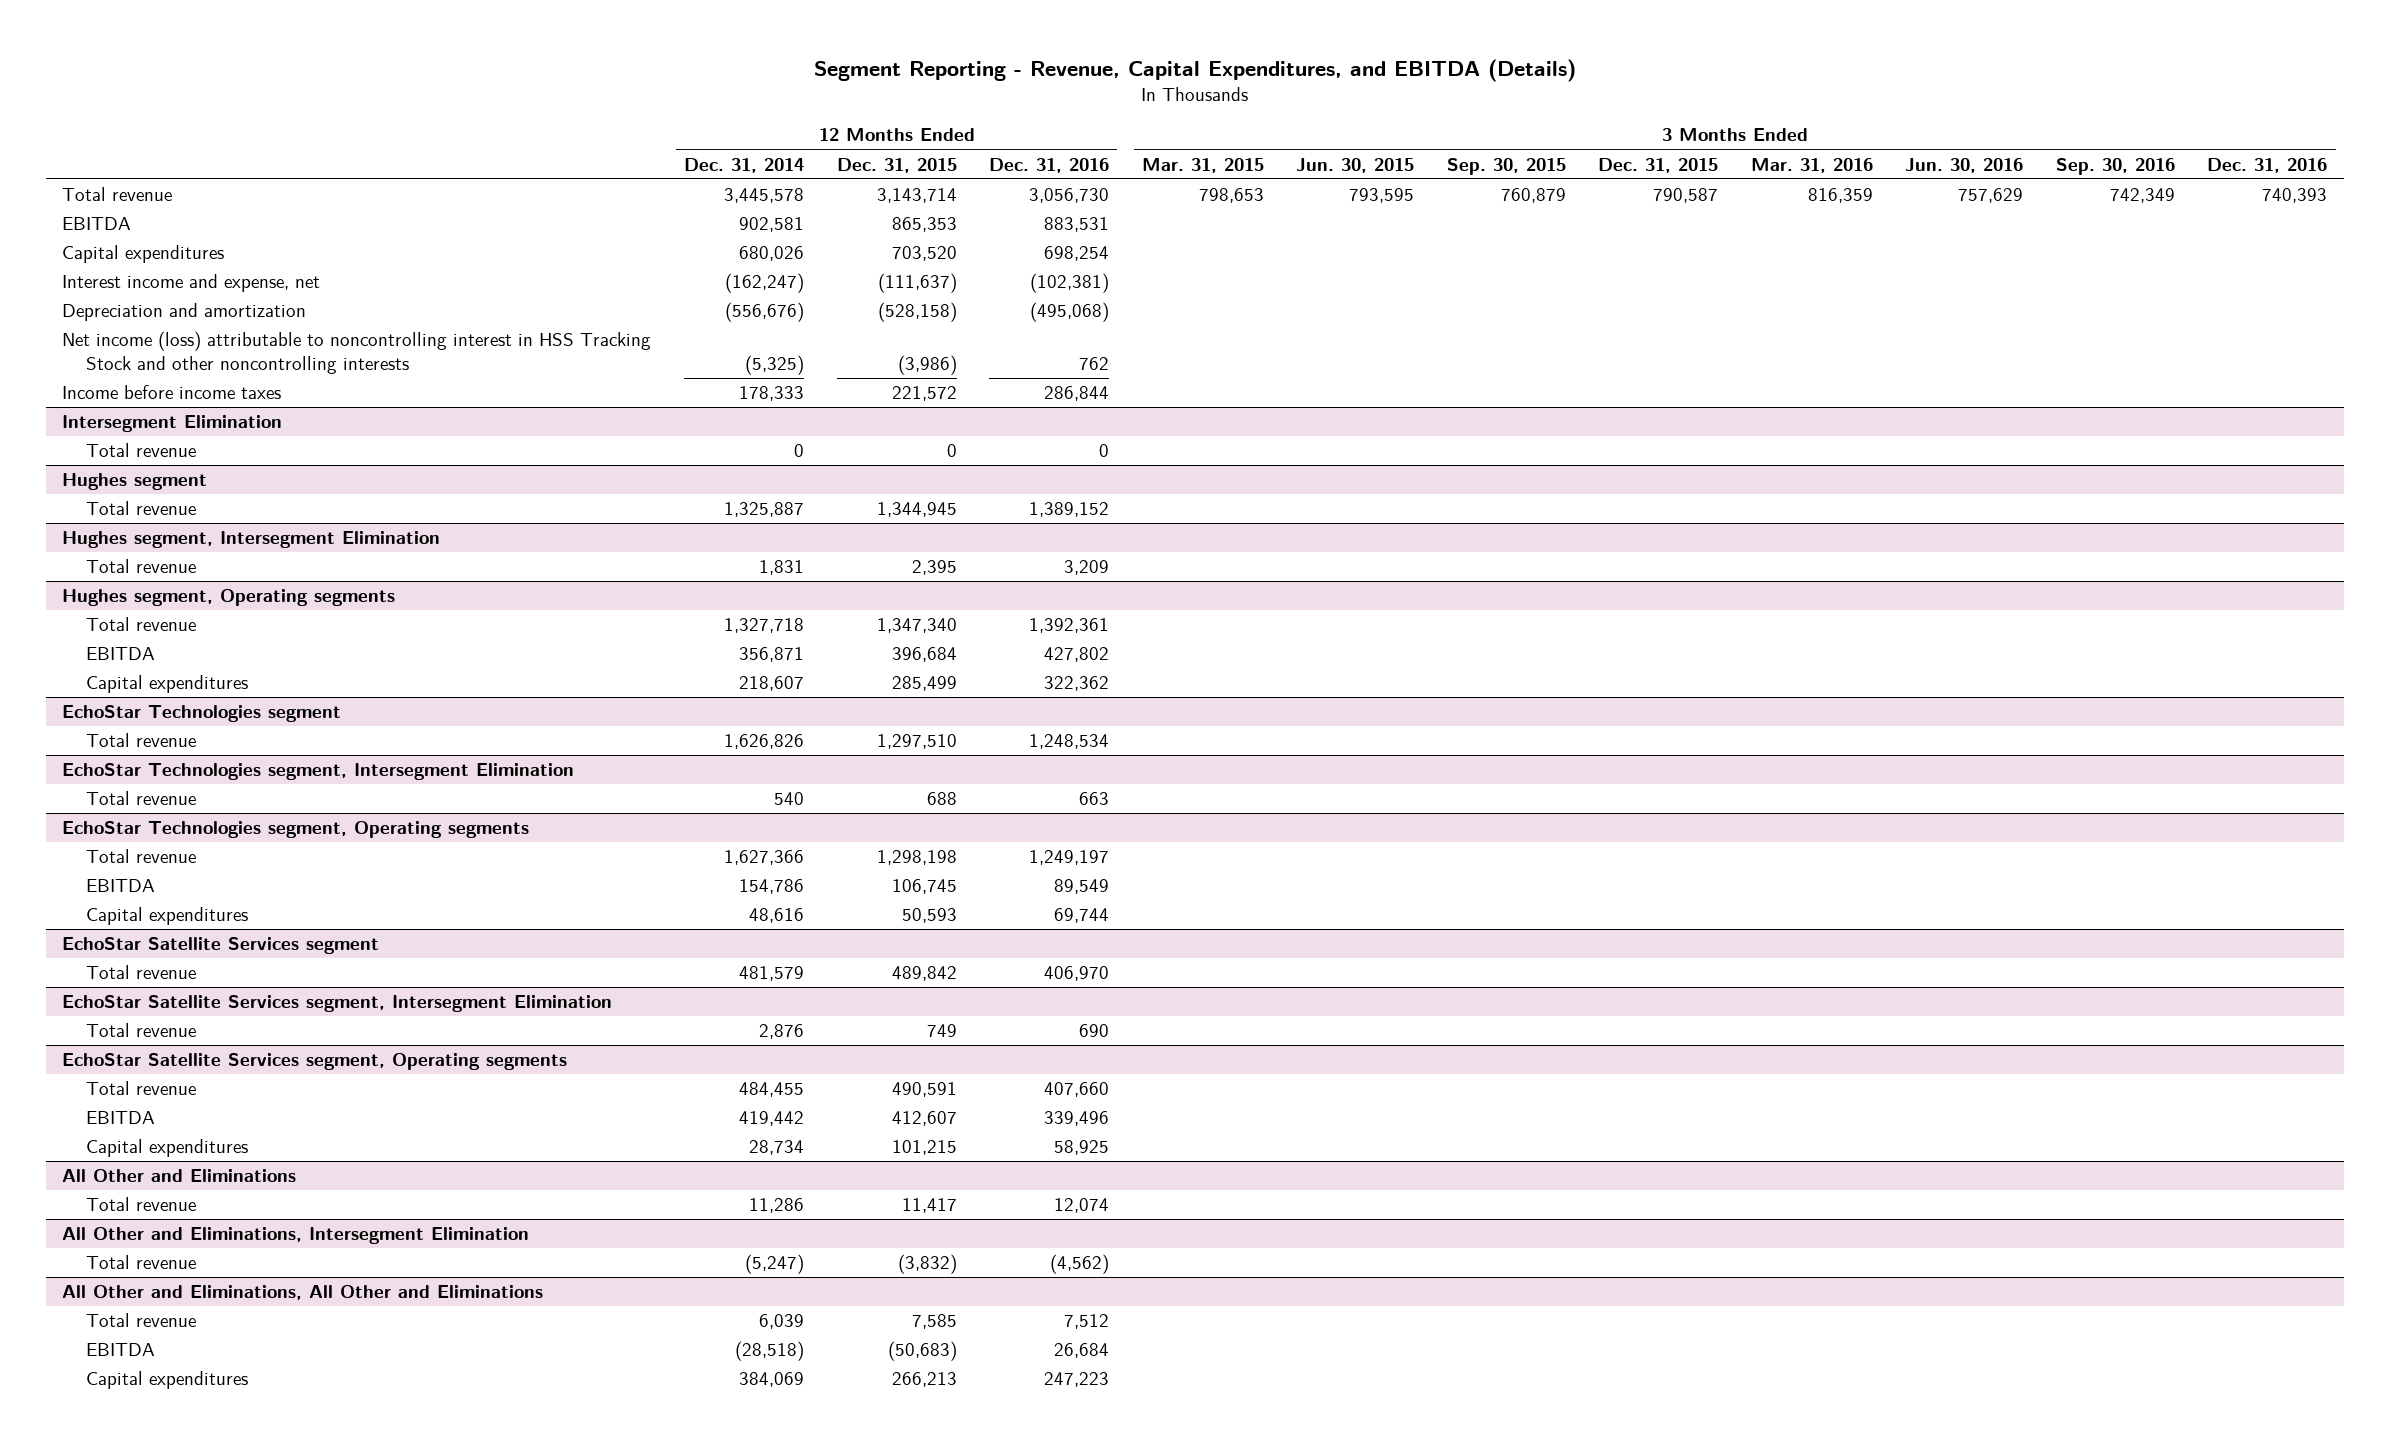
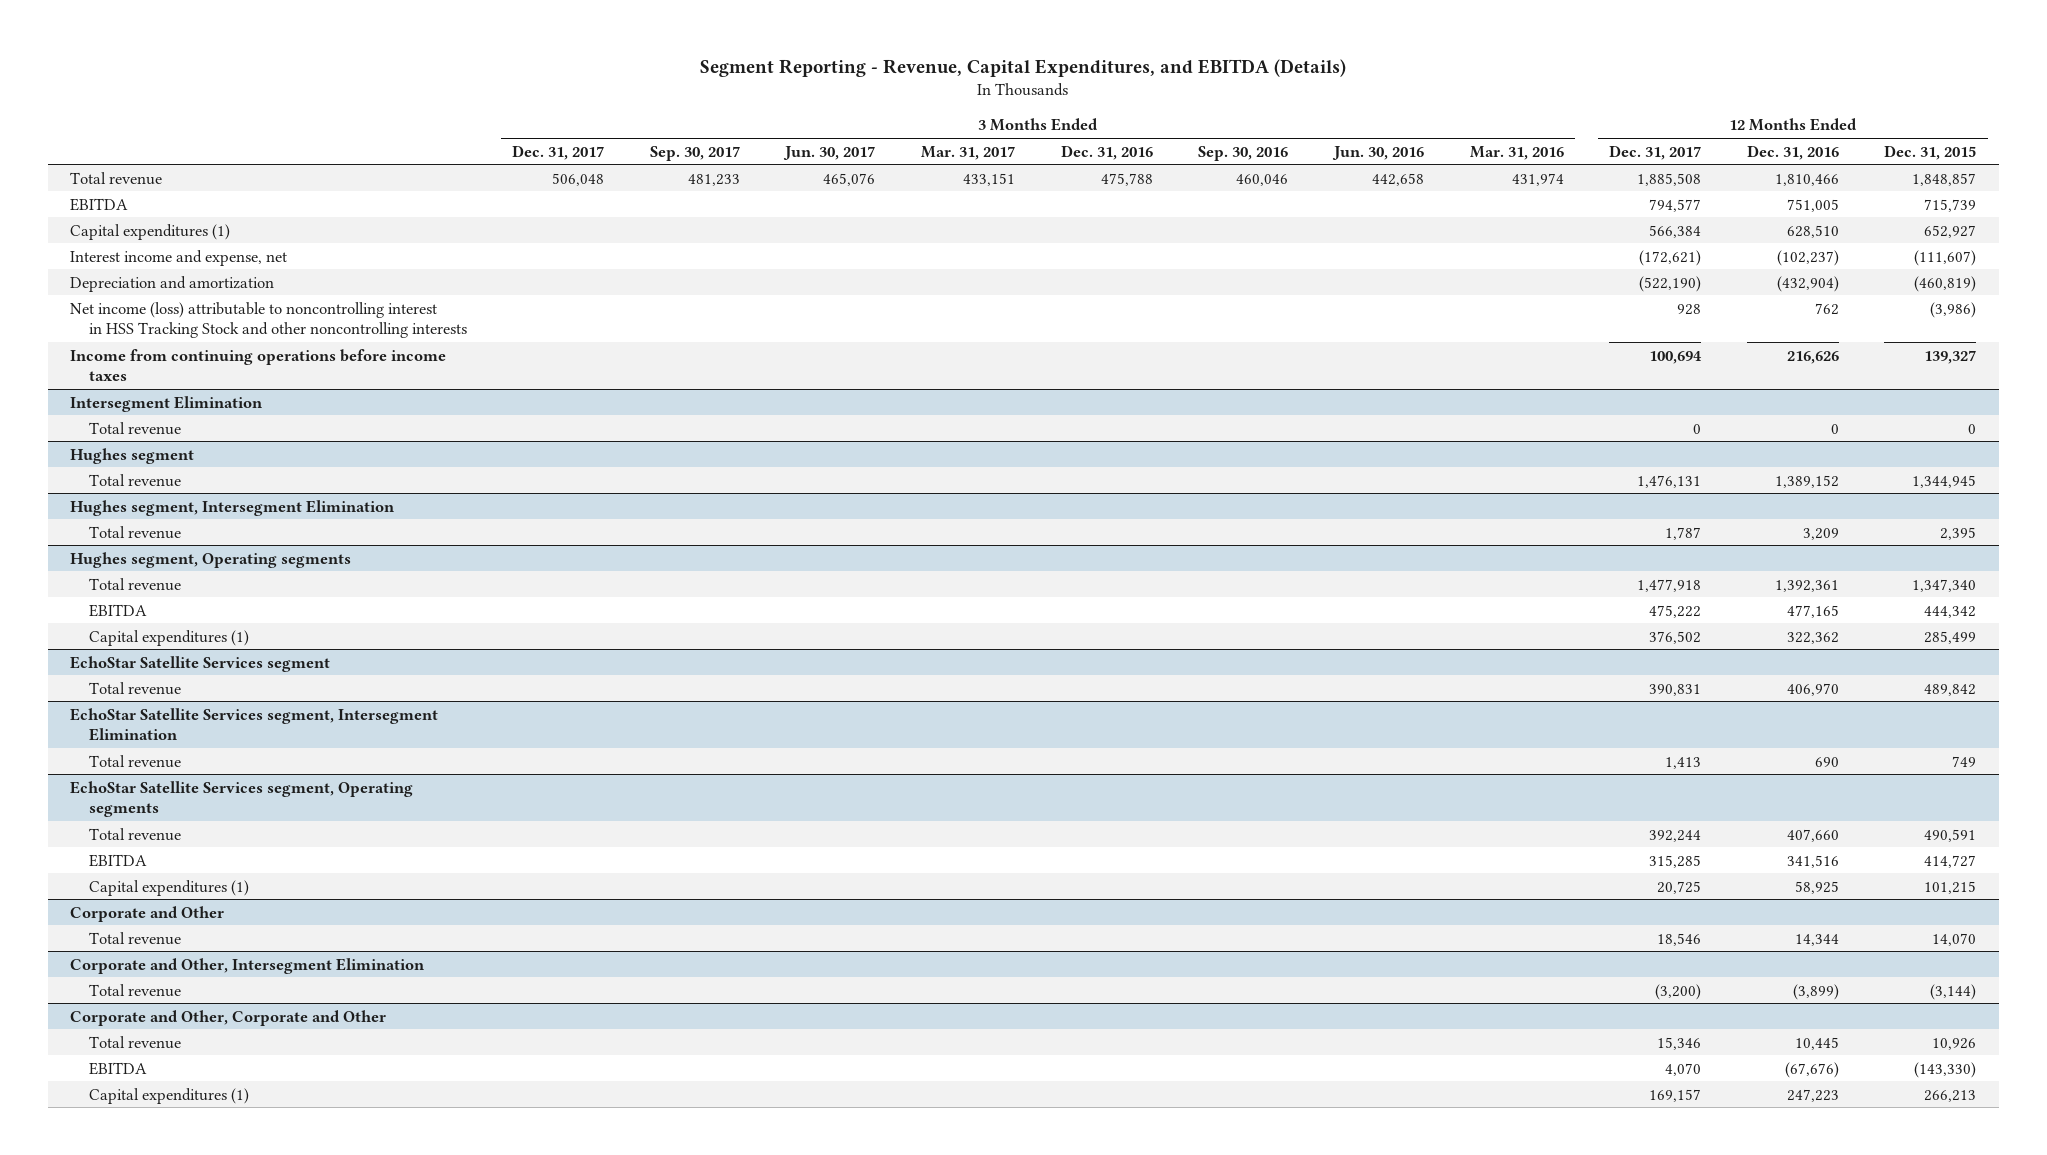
- | 12 Months Ended Dec. 31, 2014 | 12 Months Ended Dec. 31, 2015 | 12 Months Ended Dec. 31, 2016 | 3 Months Ended Mar. 31, 2015 | 3 Months Ended Jun. 30, 2015 | 3 Months Ended Sep. 30, 2015 | 3 Months Ended Dec. 31, 2015 | 3 Months Ended Mar. 31, 2016 | 3 Months Ended Jun. 30, 2016 | 3 Months Ended Sep. 30, 2016 | 3 Months Ended Dec. 31, 2016
+ | 3 Months Ended Dec. 31, 2017 | 3 Months Ended Sep. 30, 2017 | 3 Months Ended Jun. 30, 2017 | 3 Months Ended Mar. 31, 2017 | 3 Months Ended Dec. 31, 2016 | 3 Months Ended Sep. 30, 2016 | 3 Months Ended Jun. 30, 2016 | 3 Months Ended Mar. 31, 2016 | 12 Months Ended Dec. 31, 2017 | 12 Months Ended Dec. 31, 2016 | 12 Months Ended Dec. 31, 2015
- Total revenue | 3,445,578 | 3,143,714 | 3,056,730 | 798,653 | 793,595 | 760,879 | 790,587 | 816,359 | 757,629 | 742,349 | 740,393
- EBITDA | 902,581 | 865,353 | 883,531 | | | | | | | |
- Capital expenditures | 680,026 | 703,520 | 698,254 | | | | | | | |
- Interest income and expense, net | (162,247) | (111,637) | (102,381) | | | | | | | |
- Depreciation and amortization | (556,676) | (528,158) | (495,068) | | | | | | | |
+ Total revenue | 506,048 | 481,233 | 465,076 | 433,151 | 475,788 | 460,046 | 442,658 | 431,974 | 1,885,508 | 1,810,466 | 1,848,857
+ EBITDA | | | | | | | | | 794,577 | 751,005 | 715,739
+ Capital expenditures (1) | | | | | | | | | 566,384 | 628,510 | 652,927
+ Interest income and expense, net | | | | | | | | | (172,621) | (102,237) | (111,607)
+ Depreciation and amortization | | | | | | | | | (522,190) | (432,904) | (460,819)
- Income before income taxes | 178,333 | 221,572 | 286,844 | | | | | | | |
+ Income from continuing operations before income taxes | | | | | | | | | 100,694 | 216,626 | 139,327
@ Hughes segment, Operating segments
- EBITDA | 356,871 | 396,684 | 427,802 | | | | | | | |
- Capital expenditures | 218,607 | 285,499 | 322,362 | | | | | | | |
- EchoStar Technologies segment
- Total revenue | 1,626,826 | 1,297,510 | 1,248,534 | | | | | | | |
- EchoStar Technologies segment, Intersegment Elimination
- Total revenue | 540 | 688 | 663 | | | | | | | |
- EchoStar Technologies segment, Operating segments
- Total revenue | 1,627,366 | 1,298,198 | 1,249,197 | | | | | | | |
- EBITDA | 154,786 | 106,745 | 89,549 | | | | | | | |
- Capital expenditures | 48,616 | 50,593 | 69,744 | | | | | | | |
@ Hughes segment, Operating segments
+ EBITDA | | | | | | | | | 475,222 | 477,165 | 444,342
+ Capital expenditures (1) | | | | | | | | | 376,502 | 322,362 | 285,499
@ EchoStar Satellite Services segment, Operating segments
- EBITDA | 419,442 | 412,607 | 339,496 | | | | | | | |
- Capital expenditures | 28,734 | 101,215 | 58,925 | | | | | | | |
- All Other and Eliminations
- Total revenue | 11,286 | 11,417 | 12,074 | | | | | | | |
- All Other and Eliminations, Intersegment Elimination
- Total revenue | (5,247) | (3,832) | (4,562) | | | | | | | |
- All Other and Eliminations, All Other and Eliminations
- Total revenue | 6,039 | 7,585 | 7,512 | | | | | | | |
- EBITDA | (28,518) | (50,683) | 26,684 | | | | | | | |
- Capital expenditures | 384,069 | 266,213 | 247,223 | | | | | | | |
@ EchoStar Satellite Services segment, Operating segments
+ EBITDA | | | | | | | | | 315,285 | 341,516 | 414,727
+ Capital expenditures (1) | | | | | | | | | 20,725 | 58,925 | 101,215
+ Corporate and Other
+ Total revenue | | | | | | | | | 18,546 | 14,344 | 14,070
+ Corporate and Other, Intersegment Elimination
+ Total revenue | | | | | | | | | (3,200) | (3,899) | (3,144)
+ Corporate and Other, Corporate and Other
+ Total revenue | | | | | | | | | 15,346 | 10,445 | 10,926
+ EBITDA | | | | | | | | | 4,070 | (67,676) | (143,330)
+ Capital expenditures (1) | | | | | | | | | 169,157 | 247,223 | 266,213

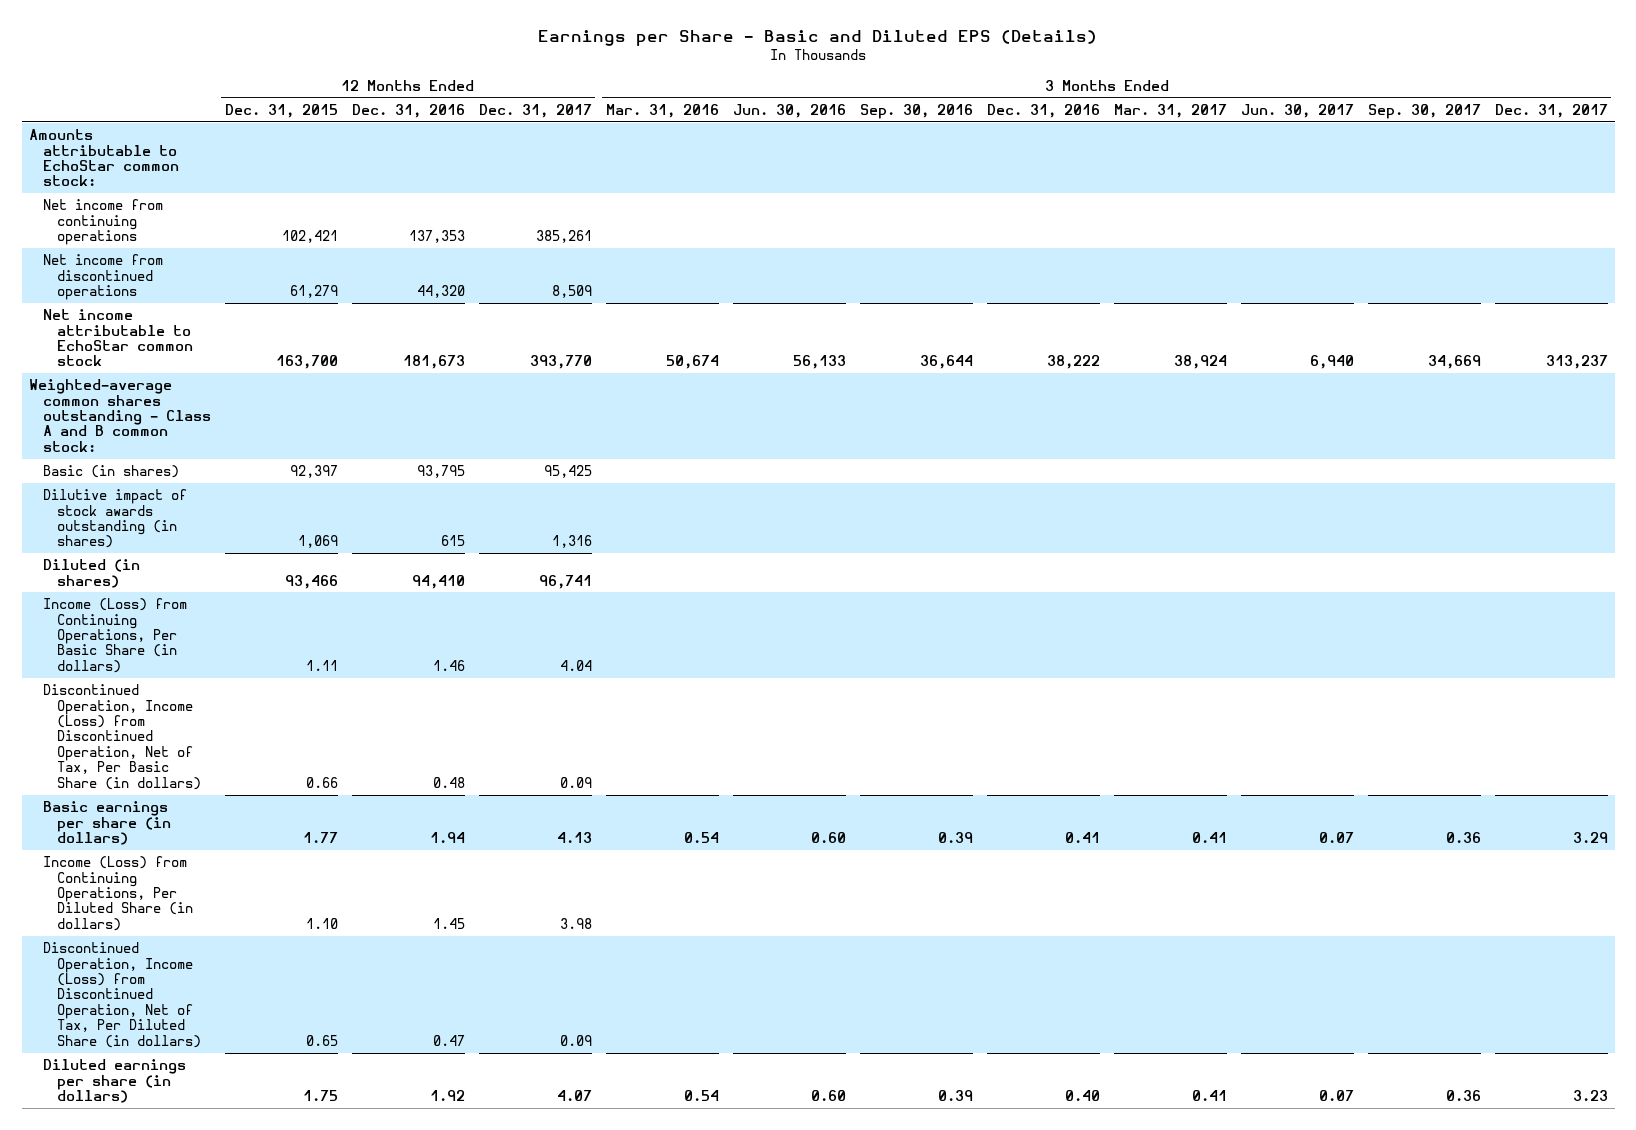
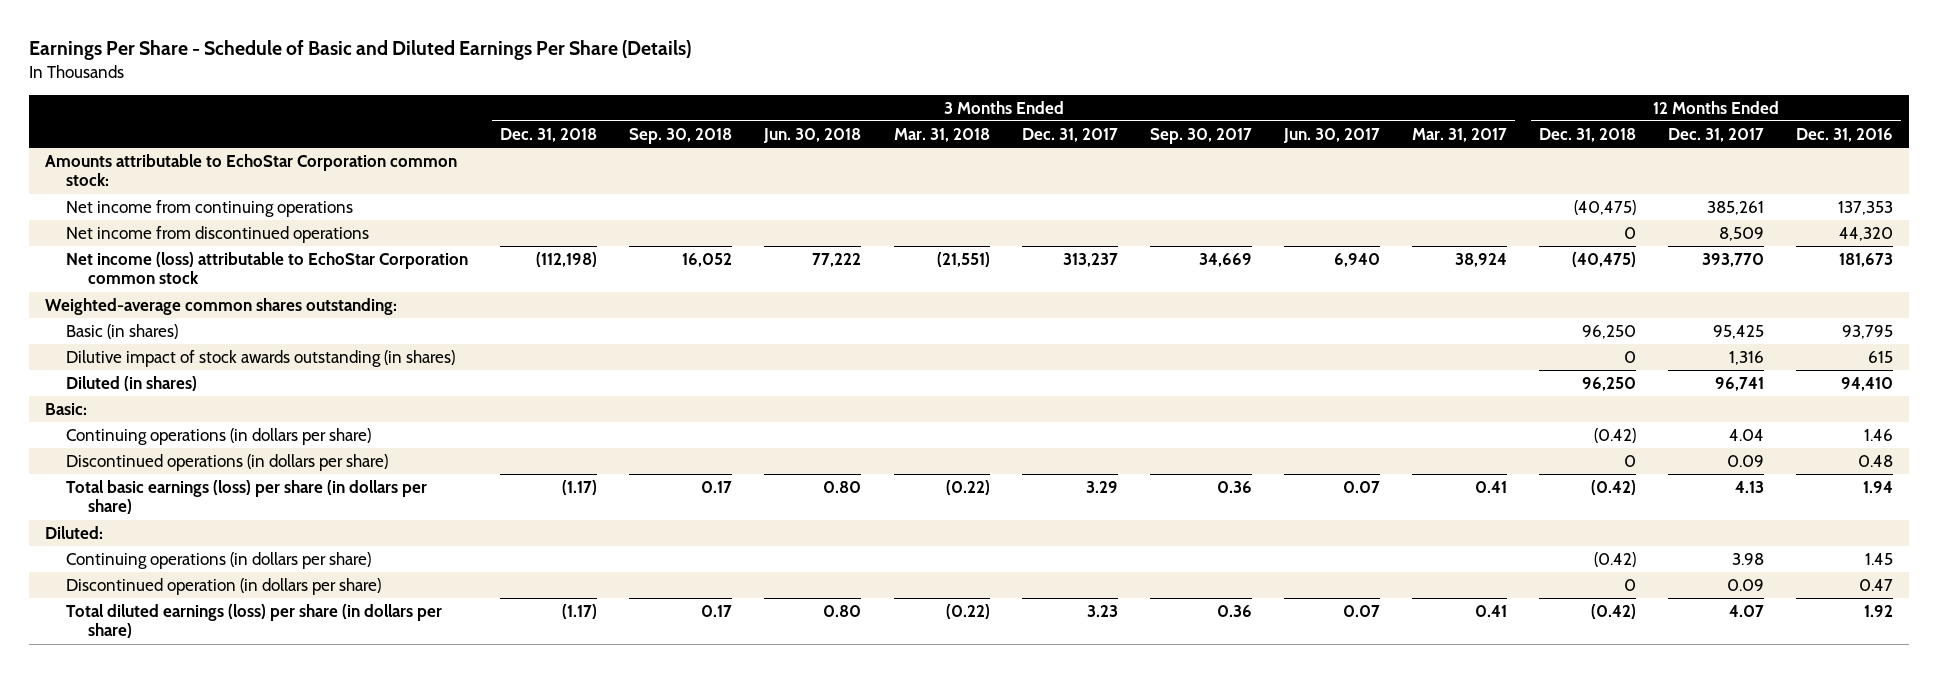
- Earnings per Share - Basic and Diluted EPS (Details)
+ Earnings Per Share - Schedule of Basic and Diluted Earnings Per Share (Details)
- | 12 Months Ended Dec. 31, 2015 | 12 Months Ended Dec. 31, 2016 | 12 Months Ended Dec. 31, 2017 | 3 Months Ended Mar. 31, 2016 | 3 Months Ended Jun. 30, 2016 | 3 Months Ended Sep. 30, 2016 | 3 Months Ended Dec. 31, 2016 | 3 Months Ended Mar. 31, 2017 | 3 Months Ended Jun. 30, 2017 | 3 Months Ended Sep. 30, 2017 | 3 Months Ended Dec. 31, 2017
+ | 3 Months Ended Dec. 31, 2018 | 3 Months Ended Sep. 30, 2018 | 3 Months Ended Jun. 30, 2018 | 3 Months Ended Mar. 31, 2018 | 3 Months Ended Dec. 31, 2017 | 3 Months Ended Sep. 30, 2017 | 3 Months Ended Jun. 30, 2017 | 3 Months Ended Mar. 31, 2017 | 12 Months Ended Dec. 31, 2018 | 12 Months Ended Dec. 31, 2017 | 12 Months Ended Dec. 31, 2016
- Amounts attributable to EchoStar common stock:
+ Amounts attributable to EchoStar Corporation common stock:
- Net income attributable to EchoStar common stock | 163,700 | 181,673 | 393,770 | 50,674 | 56,133 | 36,644 | 38,222 | 38,924 | 6,940 | 34,669 | 313,237
- Weighted-average common shares outstanding - Class A and B common stock:
+ Net income (loss) attributable to EchoStar Corporation common stock | (112,198) | 16,052 | 77,222 | (21,551) | 313,237 | 34,669 | 6,940 | 38,924 | (40,475) | 393,770 | 181,673
+ Weighted-average common shares outstanding:
- Income (Loss) from Continuing Operations, Per Basic Share (in dollars) | 1.11 | 1.46 | 4.04 | | | | | | | |
- Discontinued Operation, Income (Loss) from Discontinued Operation, Net of Tax, Per Basic Share (in dollars) | 0.66 | 0.48 | 0.09 | | | | | | | |
- Basic earnings per share (in dollars) | 1.77 | 1.94 | 4.13 | 0.54 | 0.60 | 0.39 | 0.41 | 0.41 | 0.07 | 0.36 | 3.29
- Income (Loss) from Continuing Operations, Per Diluted Share (in dollars) | 1.10 | 1.45 | 3.98 | | | | | | | |
- Discontinued Operation, Income (Loss) from Discontinued Operation, Net of Tax, Per Diluted Share (in dollars) | 0.65 | 0.47 | 0.09 | | | | | | | |
- Diluted earnings per share (in dollars) | 1.75 | 1.92 | 4.07 | 0.54 | 0.60 | 0.39 | 0.40 | 0.41 | 0.07 | 0.36 | 3.23
+ Basic:
+ Continuing operations (in dollars per share) | | | | | | | | | (0.42) | 4.04 | 1.46
+ Discontinued operations (in dollars per share) | | | | | | | | | 0 | 0.09 | 0.48
+ Total basic earnings (loss) per share (in dollars per share) | (1.17) | 0.17 | 0.80 | (0.22) | 3.29 | 0.36 | 0.07 | 0.41 | (0.42) | 4.13 | 1.94
+ Diluted:
+ Continuing operations (in dollars per share) | | | | | | | | | (0.42) | 3.98 | 1.45
+ Discontinued operation (in dollars per share) | | | | | | | | | 0 | 0.09 | 0.47
+ Total diluted earnings (loss) per share (in dollars per share) | (1.17) | 0.17 | 0.80 | (0.22) | 3.23 | 0.36 | 0.07 | 0.41 | (0.42) | 4.07 | 1.92

